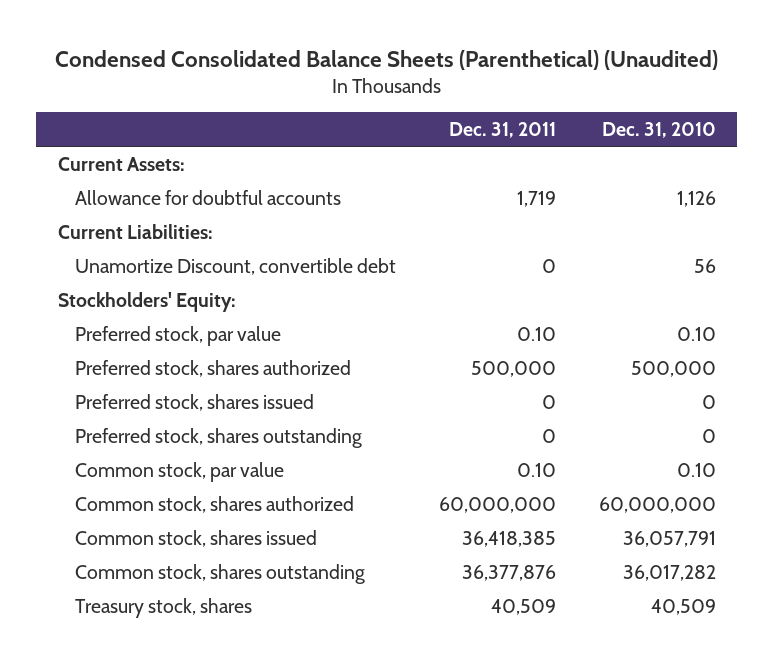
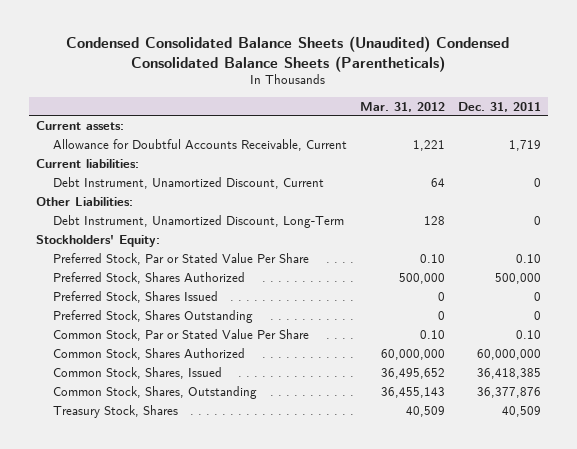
- Condensed Consolidated Balance Sheets (Parenthetical) (Unaudited)
+ Condensed Consolidated Balance Sheets (Unaudited) Condensed Consolidated Balance Sheets (Parentheticals)
- | Dec. 31, 2011 | Dec. 31, 2010
+ | Mar. 31, 2012 | Dec. 31, 2011
- Current Assets:
- Allowance for doubtful accounts | 1,719 | 1,126
- Current Liabilities:
- Unamortize Discount, convertible debt | 0 | 56
+ Current assets:
+ Allowance for Doubtful Accounts Receivable, Current | 1,221 | 1,719
+ Current liabilities:
+ Debt Instrument, Unamortized Discount, Current | 64 | 0
+ Other Liabilities:
+ Debt Instrument, Unamortized Discount, Long-Term | 128 | 0
- Preferred stock, par value | 0.10 | 0.10
- Preferred stock, shares authorized | 500,000 | 500,000
- Preferred stock, shares issued | 0 | 0
- Preferred stock, shares outstanding | 0 | 0
- Common stock, par value | 0.10 | 0.10
- Common stock, shares authorized | 60,000,000 | 60,000,000
- Common stock, shares issued | 36,418,385 | 36,057,791
- Common stock, shares outstanding | 36,377,876 | 36,017,282
- Treasury stock, shares | 40,509 | 40,509
+ Preferred Stock, Par or Stated Value Per Share | 0.10 | 0.10
+ Preferred Stock, Shares Authorized | 500,000 | 500,000
+ Preferred Stock, Shares Issued | 0 | 0
+ Preferred Stock, Shares Outstanding | 0 | 0
+ Common Stock, Par or Stated Value Per Share | 0.10 | 0.10
+ Common Stock, Shares Authorized | 60,000,000 | 60,000,000
+ Common Stock, Shares, Issued | 36,495,652 | 36,418,385
+ Common Stock, Shares, Outstanding | 36,455,143 | 36,377,876
+ Treasury Stock, Shares | 40,509 | 40,509

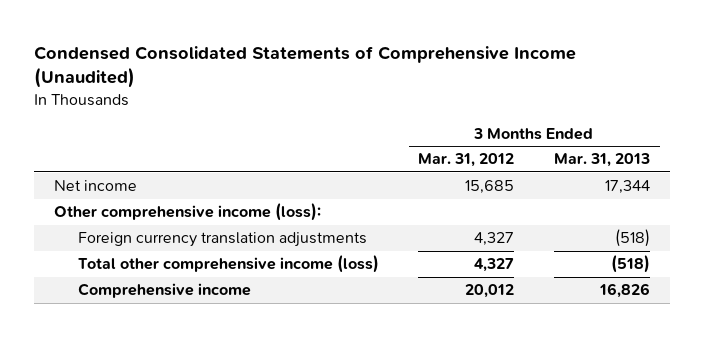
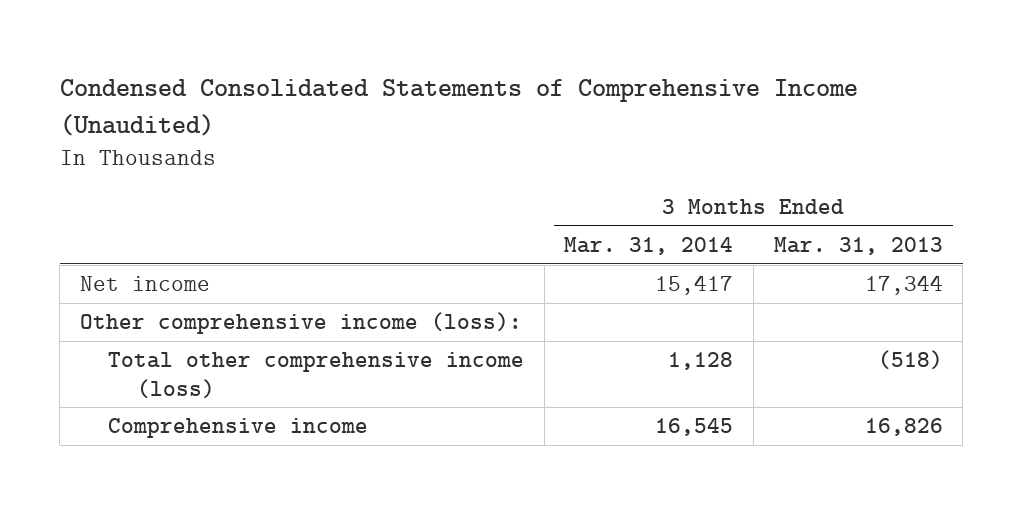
- | 3 Months Ended Mar. 31, 2012 | 3 Months Ended Mar. 31, 2013
+ | 3 Months Ended Mar. 31, 2014 | 3 Months Ended Mar. 31, 2013
- Foreign currency translation adjustments | 4,327 | (518)

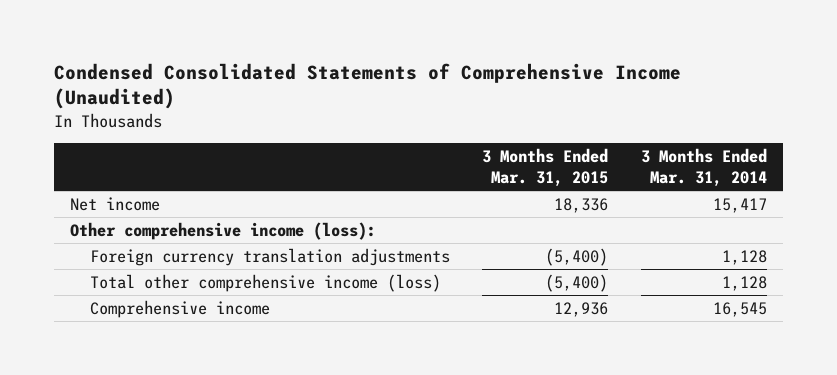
- | 3 Months Ended Mar. 31, 2014 | 3 Months Ended Mar. 31, 2013
+ | 3 Months Ended Mar. 31, 2015 | 3 Months Ended Mar. 31, 2014
+ Foreign currency translation adjustments | (5,400) | 1,128

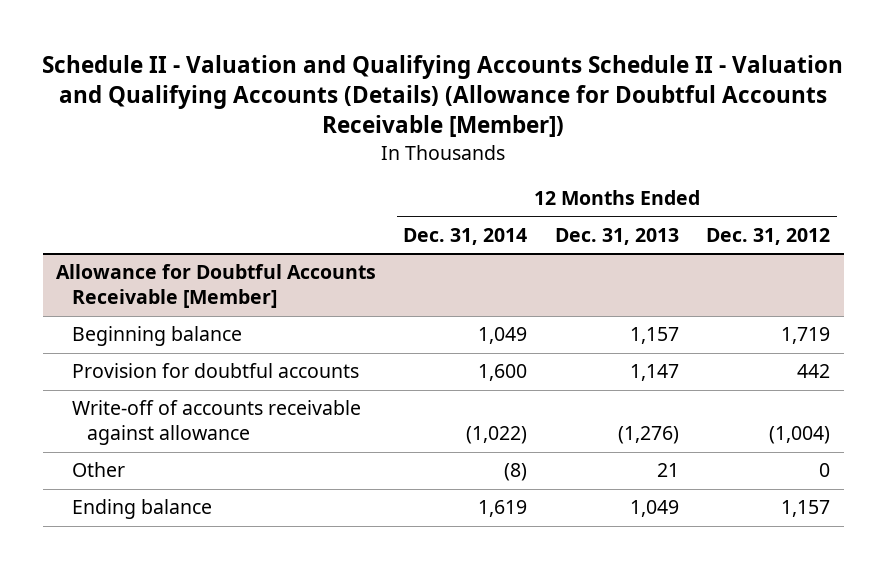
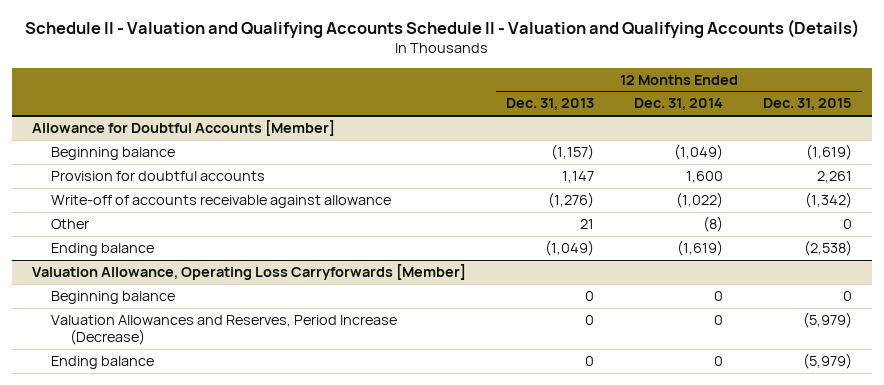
- Schedule II - Valuation and Qualifying Accounts Schedule II - Valuation and Qualifying Accounts (Details) (Allowance for Doubtful Accounts Receivable [Member])
+ Schedule II - Valuation and Qualifying Accounts Schedule II - Valuation and Qualifying Accounts (Details)
- | 12 Months Ended Dec. 31, 2014 | 12 Months Ended Dec. 31, 2013 | 12 Months Ended Dec. 31, 2012
+ | 12 Months Ended Dec. 31, 2013 | 12 Months Ended Dec. 31, 2014 | 12 Months Ended Dec. 31, 2015
- Allowance for Doubtful Accounts Receivable [Member]
- Beginning balance | 1,049 | 1,157 | 1,719
+ Allowance for Doubtful Accounts [Member]
+ Beginning balance | (1,157) | (1,049) | (1,619)
- Ending balance | 1,619 | 1,049 | 1,157
+ Ending balance | (1,049) | (1,619) | (2,538)
+ Valuation Allowance, Operating Loss Carryforwards [Member]
+ Beginning balance | 0 | 0 | 0
+ Valuation Allowances and Reserves, Period Increase (Decrease) | 0 | 0 | (5,979)
+ Ending balance | 0 | 0 | (5,979)

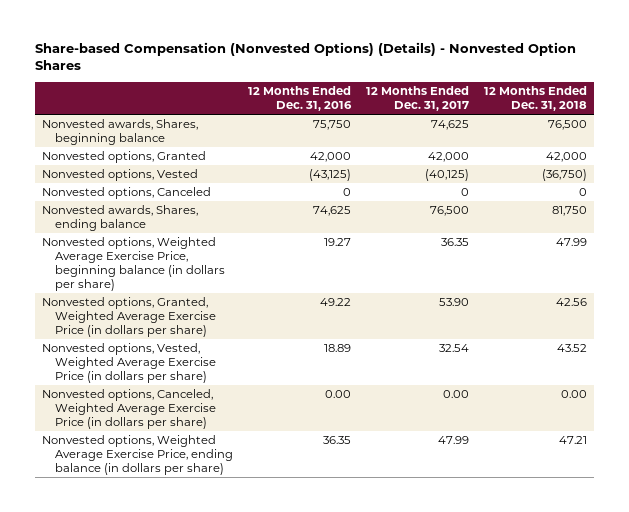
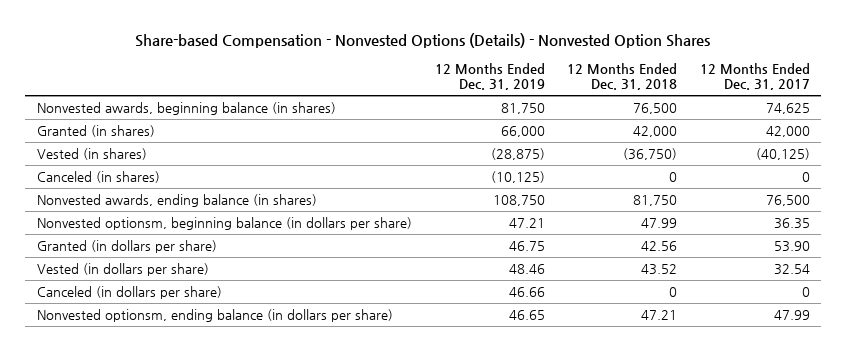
- Share-based Compensation (Nonvested Options) (Details) - Nonvested Option Shares
+ Share-based Compensation - Nonvested Options (Details) - Nonvested Option Shares
- | 12 Months Ended Dec. 31, 2016 | 12 Months Ended Dec. 31, 2017 | 12 Months Ended Dec. 31, 2018
+ | 12 Months Ended Dec. 31, 2019 | 12 Months Ended Dec. 31, 2018 | 12 Months Ended Dec. 31, 2017
- Nonvested awards, Shares, beginning balance | 75,750 | 74,625 | 76,500
- Nonvested options, Granted | 42,000 | 42,000 | 42,000
- Nonvested options, Vested | (43,125) | (40,125) | (36,750)
- Nonvested options, Canceled | 0 | 0 | 0
- Nonvested awards, Shares, ending balance | 74,625 | 76,500 | 81,750
- Nonvested options, Weighted Average Exercise Price, beginning balance (in dollars per share) | 19.27 | 36.35 | 47.99
- Nonvested options, Granted, Weighted Average Exercise Price (in dollars per share) | 49.22 | 53.90 | 42.56
- Nonvested options, Vested, Weighted Average Exercise Price (in dollars per share) | 18.89 | 32.54 | 43.52
- Nonvested options, Canceled, Weighted Average Exercise Price (in dollars per share) | 0.00 | 0.00 | 0.00
- Nonvested options, Weighted Average Exercise Price, ending balance (in dollars per share) | 36.35 | 47.99 | 47.21
+ Nonvested awards, beginning balance (in shares) | 81,750 | 76,500 | 74,625
+ Granted (in shares) | 66,000 | 42,000 | 42,000
+ Vested (in shares) | (28,875) | (36,750) | (40,125)
+ Canceled (in shares) | (10,125) | 0 | 0
+ Nonvested awards, ending balance (in shares) | 108,750 | 81,750 | 76,500
+ Nonvested optionsm, beginning balance (in dollars per share) | 47.21 | 47.99 | 36.35
+ Granted (in dollars per share) | 46.75 | 42.56 | 53.90
+ Vested (in dollars per share) | 48.46 | 43.52 | 32.54
+ Canceled (in dollars per share) | 46.66 | 0 | 0
+ Nonvested optionsm, ending balance (in dollars per share) | 46.65 | 47.21 | 47.99

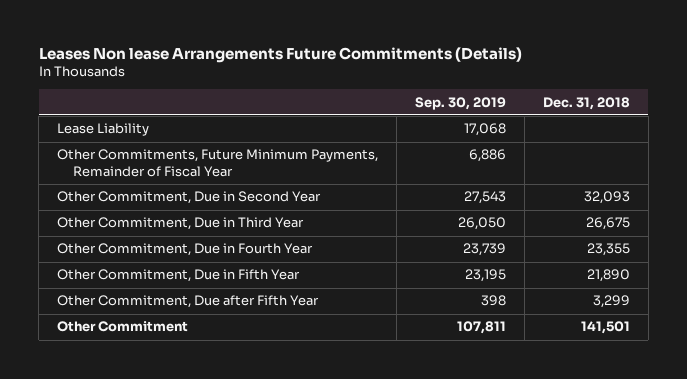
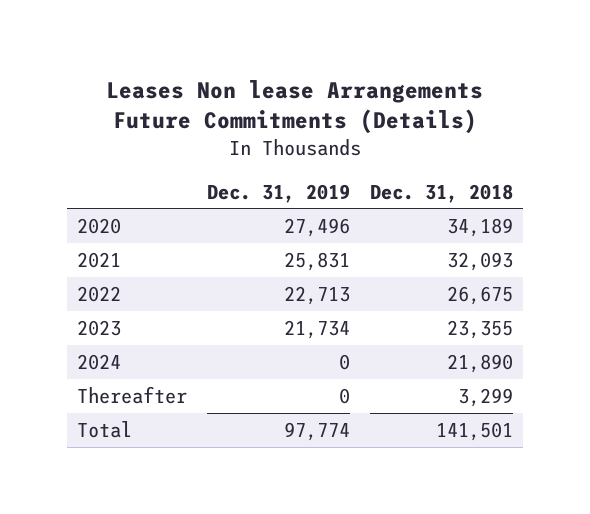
- | Sep. 30, 2019 | Dec. 31, 2018
+ | Dec. 31, 2019 | Dec. 31, 2018
- Lease Liability | 17,068 |
- Other Commitments, Future Minimum Payments, Remainder of Fiscal Year | 6,886 |
- Other Commitment, Due in Second Year | 27,543 | 32,093
- Other Commitment, Due in Third Year | 26,050 | 26,675
- Other Commitment, Due in Fourth Year | 23,739 | 23,355
- Other Commitment, Due in Fifth Year | 23,195 | 21,890
- Other Commitment, Due after Fifth Year | 398 | 3,299
- Other Commitment | 107,811 | 141,501
+ 2020 | 27,496 | 34,189
+ 2021 | 25,831 | 32,093
+ 2022 | 22,713 | 26,675
+ 2023 | 21,734 | 23,355
+ 2024 | 0 | 21,890
+ Thereafter | 0 | 3,299
+ Total | 97,774 | 141,501

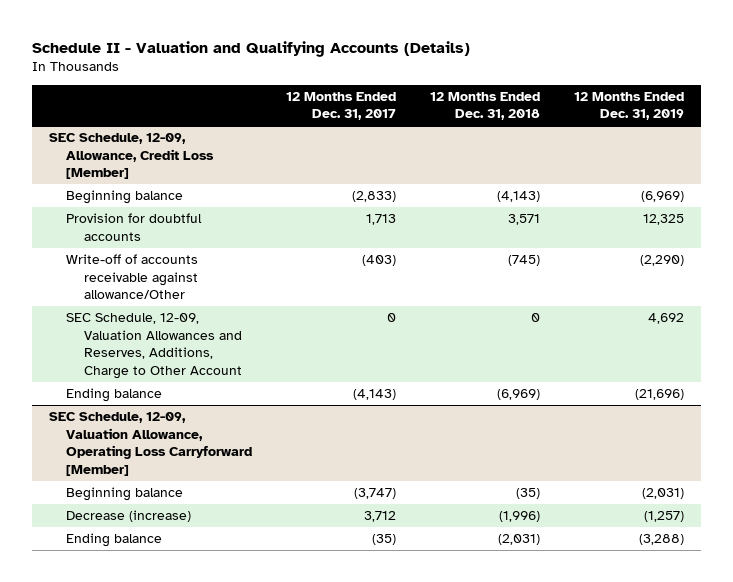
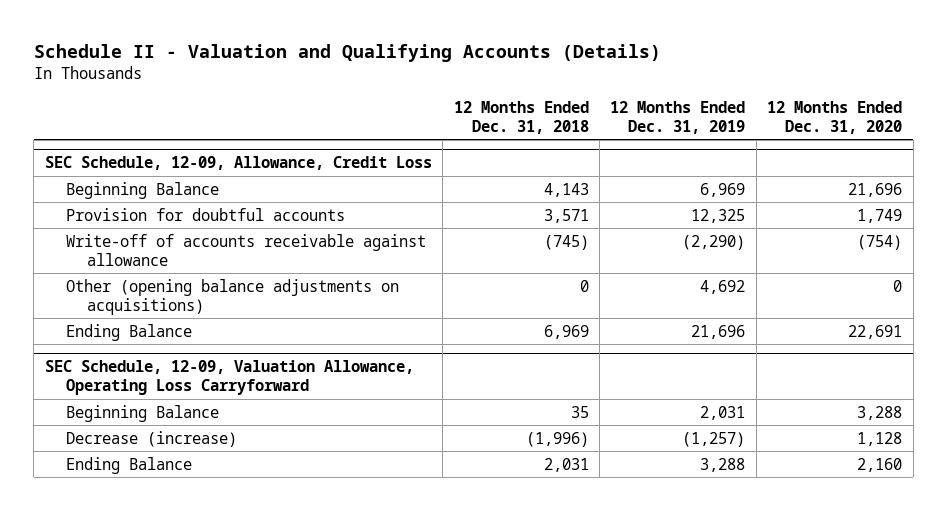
- | 12 Months Ended Dec. 31, 2017 | 12 Months Ended Dec. 31, 2018 | 12 Months Ended Dec. 31, 2019
+ | 12 Months Ended Dec. 31, 2018 | 12 Months Ended Dec. 31, 2019 | 12 Months Ended Dec. 31, 2020
- SEC Schedule, 12-09, Allowance, Credit Loss [Member]
- Beginning balance | (2,833) | (4,143) | (6,969)
+ SEC Schedule, 12-09, Allowance, Credit Loss
+ Beginning Balance | 4,143 | 6,969 | 21,696
- Write-off of accounts receivable against allowance/Other | (403) | (745) | (2,290)
- SEC Schedule, 12-09, Valuation Allowances and Reserves, Additions, Charge to Other Account | 0 | 0 | 4,692
- Ending balance | (4,143) | (6,969) | (21,696)
- SEC Schedule, 12-09, Valuation Allowance, Operating Loss Carryforward [Member]
- Beginning balance | (3,747) | (35) | (2,031)
+ Write-off of accounts receivable against allowance | (745) | (2,290) | (754)
+ Other (opening balance adjustments on acquisitions) | 0 | 4,692 | 0
+ Ending Balance | 6,969 | 21,696 | 22,691
+ SEC Schedule, 12-09, Valuation Allowance, Operating Loss Carryforward
+ Beginning Balance | 35 | 2,031 | 3,288
- Ending balance | (35) | (2,031) | (3,288)
+ Ending Balance | 2,031 | 3,288 | 2,160

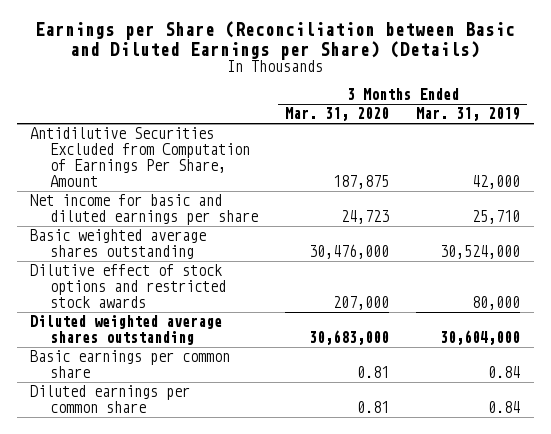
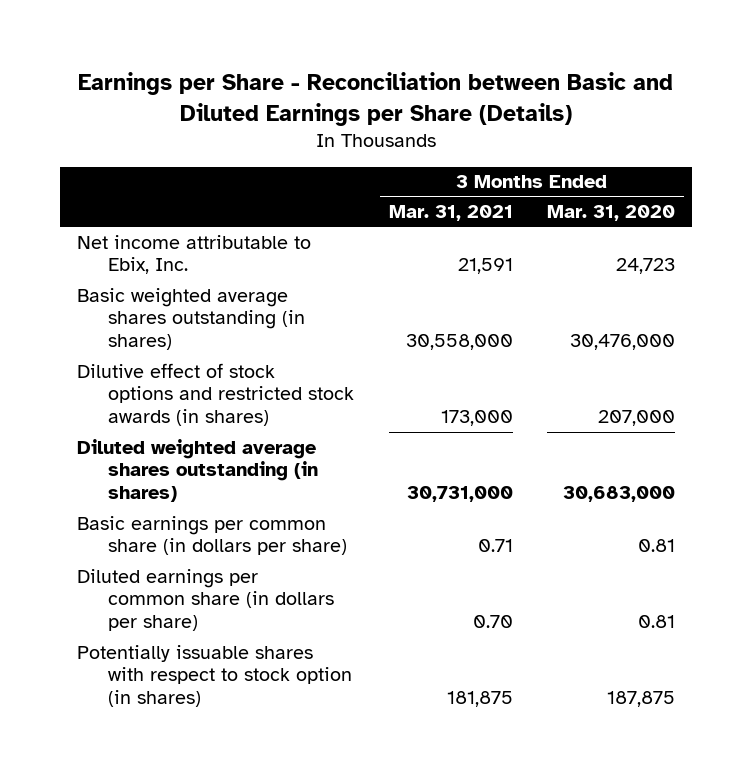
- Earnings per Share (Reconciliation between Basic and Diluted Earnings per Share) (Details)
+ Earnings per Share - Reconciliation between Basic and Diluted Earnings per Share (Details)
- | 3 Months Ended Mar. 31, 2020 | 3 Months Ended Mar. 31, 2019
+ | 3 Months Ended Mar. 31, 2021 | 3 Months Ended Mar. 31, 2020
- Antidilutive Securities Excluded from Computation of Earnings Per Share, Amount | 187,875 | 42,000
- Net income for basic and diluted earnings per share | 24,723 | 25,710
- Basic weighted average shares outstanding | 30,476,000 | 30,524,000
- Dilutive effect of stock options and restricted stock awards | 207,000 | 80,000
- Diluted weighted average shares outstanding | 30,683,000 | 30,604,000
- Basic earnings per common share | 0.81 | 0.84
- Diluted earnings per common share | 0.81 | 0.84
+ Net income attributable to Ebix, Inc. | 21,591 | 24,723
+ Basic weighted average shares outstanding (in shares) | 30,558,000 | 30,476,000
+ Dilutive effect of stock options and restricted stock awards (in shares) | 173,000 | 207,000
+ Diluted weighted average shares outstanding (in shares) | 30,731,000 | 30,683,000
+ Basic earnings per common share (in dollars per share) | 0.71 | 0.81
+ Diluted earnings per common share (in dollars per share) | 0.70 | 0.81
+ Potentially issuable shares with respect to stock option (in shares) | 181,875 | 187,875

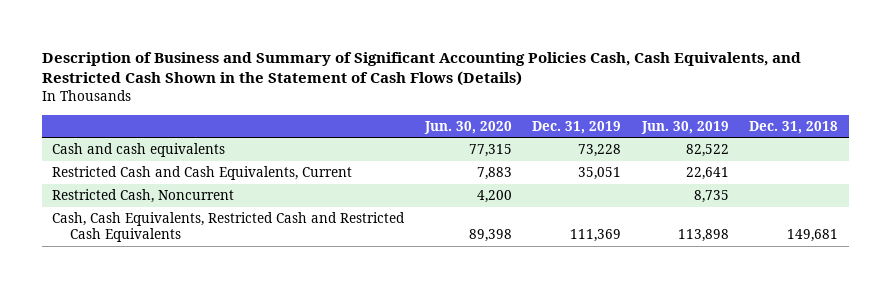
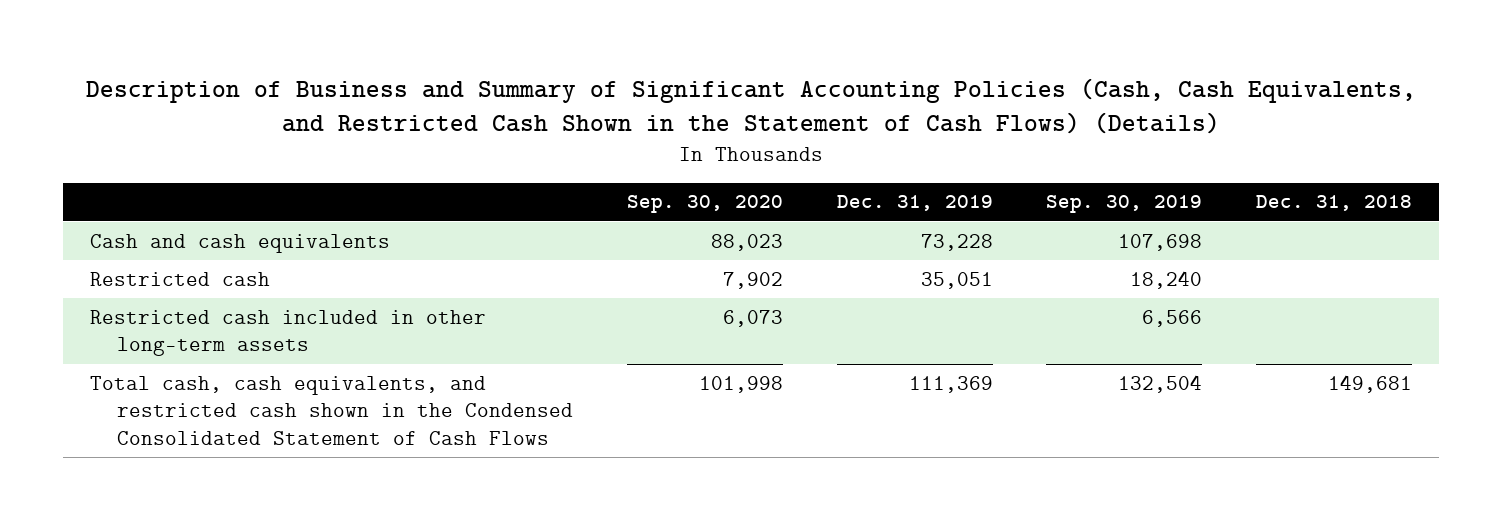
- Description of Business and Summary of Significant Accounting Policies Cash, Cash Equivalents, and Restricted Cash Shown in the Statement of Cash Flows (Details)
+ Description of Business and Summary of Significant Accounting Policies (Cash, Cash Equivalents, and Restricted Cash Shown in the Statement of Cash Flows) (Details)
- | Jun. 30, 2020 | Dec. 31, 2019 | Jun. 30, 2019 | Dec. 31, 2018
+ | Sep. 30, 2020 | Dec. 31, 2019 | Sep. 30, 2019 | Dec. 31, 2018
- Restricted Cash and Cash Equivalents, Current | 7,883 | 35,051 | 22,641 |
- Restricted Cash, Noncurrent | 4,200 | | 8,735 |
- Cash, Cash Equivalents, Restricted Cash and Restricted Cash Equivalents | 89,398 | 111,369 | 113,898 | 149,681
+ Restricted cash | 7,902 | 35,051 | 18,240 |
+ Restricted cash included in other long-term assets | 6,073 | | 6,566 |
+ Total cash, cash equivalents, and restricted cash shown in the Condensed Consolidated Statement of Cash Flows | 101,998 | 111,369 | 132,504 | 149,681

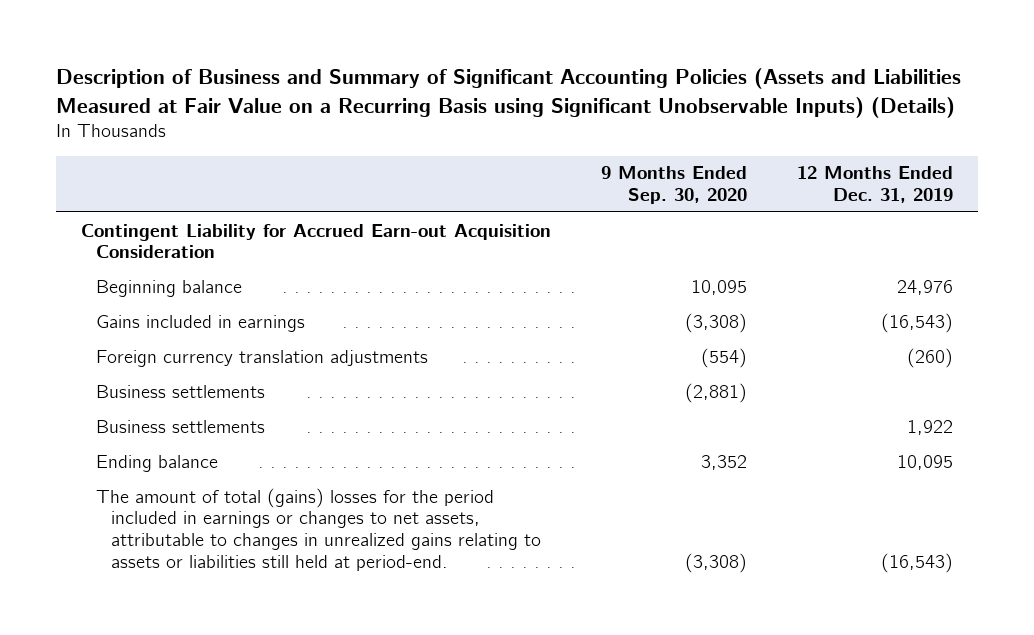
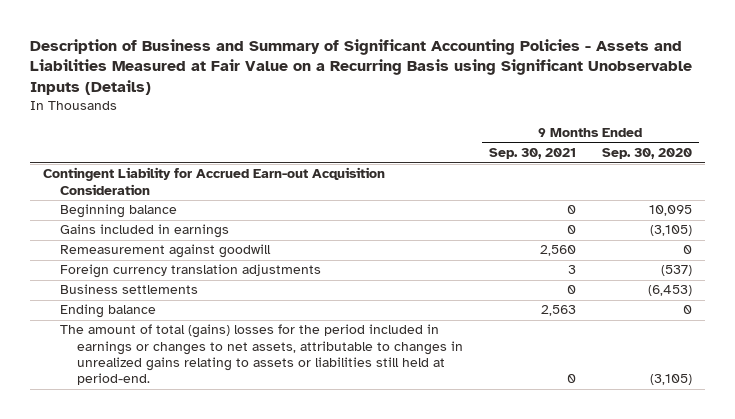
- Description of Business and Summary of Significant Accounting Policies (Assets and Liabilities Measured at Fair Value on a Recurring Basis using Significant Unobservable Inputs) (Details)
+ Description of Business and Summary of Significant Accounting Policies - Assets and Liabilities Measured at Fair Value on a Recurring Basis using Significant Unobservable Inputs (Details)
- | 9 Months Ended Sep. 30, 2020 | 12 Months Ended Dec. 31, 2019
+ | 9 Months Ended Sep. 30, 2021 | 9 Months Ended Sep. 30, 2020
- Gains included in earnings | (3,308) | (16,543)
- Foreign currency translation adjustments | (554) | (260)
- Business settlements | (2,881) |
- Business settlements | | 1,922
- Ending balance | 3,352 | 10,095
- The amount of total (gains) losses for the period included in earnings or changes to net assets, attributable to changes in unrealized gains relating to assets or liabilities still held at period-end. | (3,308) | (16,543)
+ Gains included in earnings | 0 | (3,105)
+ Remeasurement against goodwill | 2,560 | 0
+ Foreign currency translation adjustments | 3 | (537)
+ Business settlements | 0 | (6,453)
+ Ending balance | 2,563 | 0
+ The amount of total (gains) losses for the period included in earnings or changes to net assets, attributable to changes in unrealized gains relating to assets or liabilities still held at period-end. | 0 | (3,105)

